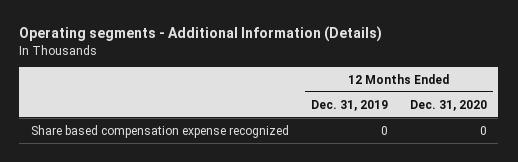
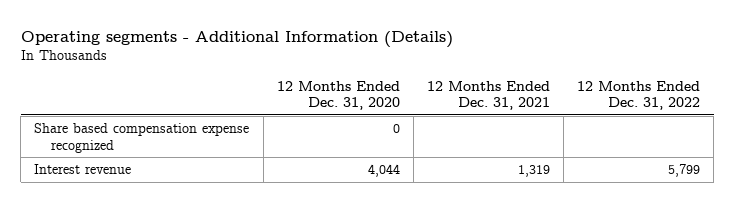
- | 12 Months Ended Dec. 31, 2019 | 12 Months Ended Dec. 31, 2020
+ | 12 Months Ended Dec. 31, 2020 | 12 Months Ended Dec. 31, 2021 | 12 Months Ended Dec. 31, 2022
+ Interest revenue | 4,044 | 1,319 | 5,799

